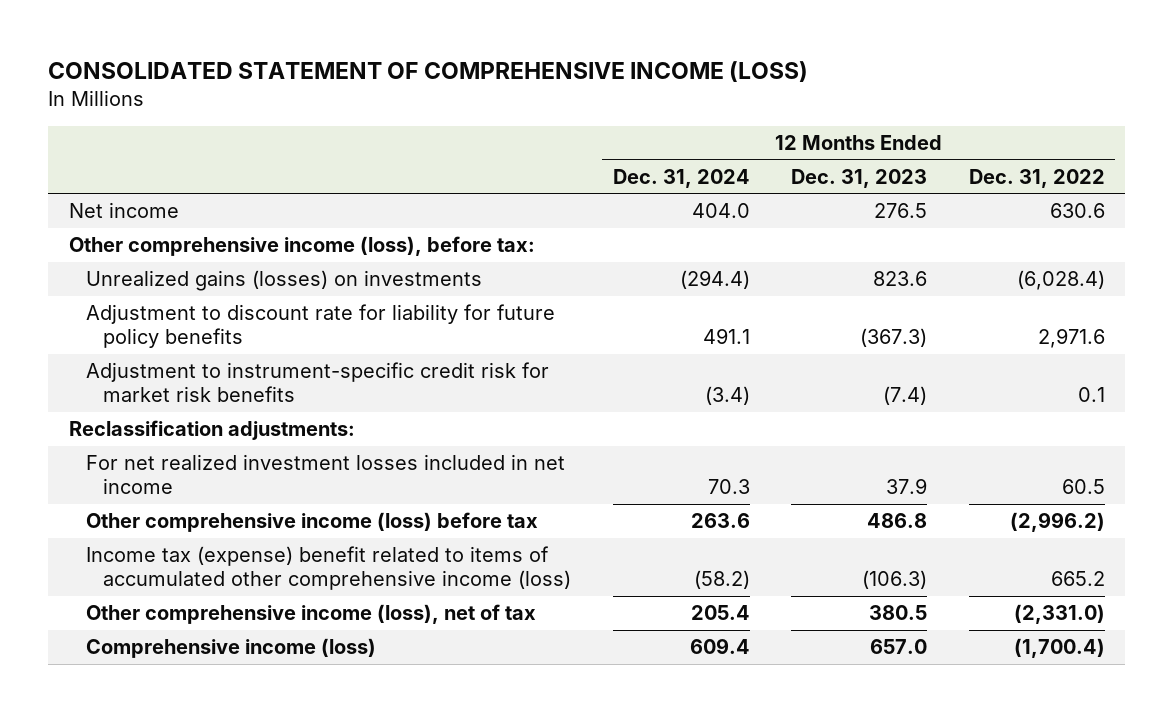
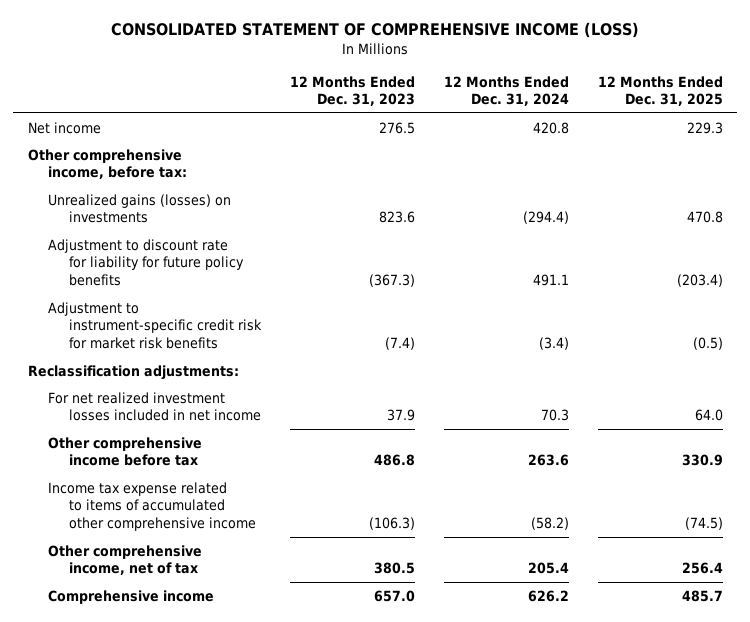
- | 12 Months Ended Dec. 31, 2024 | 12 Months Ended Dec. 31, 2023 | 12 Months Ended Dec. 31, 2022
+ | 12 Months Ended Dec. 31, 2023 | 12 Months Ended Dec. 31, 2024 | 12 Months Ended Dec. 31, 2025
- Net income | 404.0 | 276.5 | 630.6
- Other comprehensive income (loss), before tax:
+ Net income | 276.5 | 420.8 | 229.3
+ Other comprehensive income, before tax:
- Other comprehensive income (loss) before tax | 263.6 | 486.8 | (2,996.2)
- Income tax (expense) benefit related to items of accumulated other comprehensive income (loss) | (58.2) | (106.3) | 665.2
- Other comprehensive income (loss), net of tax | 205.4 | 380.5 | (2,331.0)
- Comprehensive income (loss) | 609.4 | 657.0 | (1,700.4)
+ Other comprehensive income before tax | 486.8 | 263.6 | 330.9
+ Income tax expense related to items of accumulated other comprehensive income | (106.3) | (58.2) | (74.5)
+ Other comprehensive income, net of tax | 380.5 | 205.4 | 256.4
+ Comprehensive income | 657.0 | 626.2 | 485.7

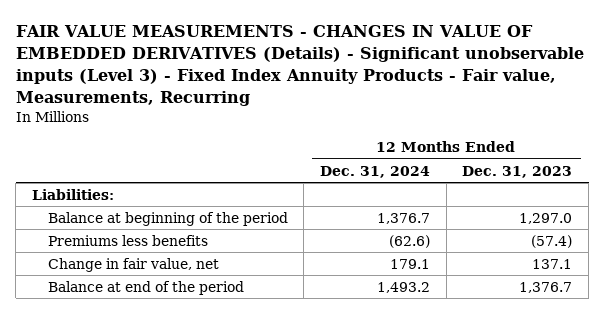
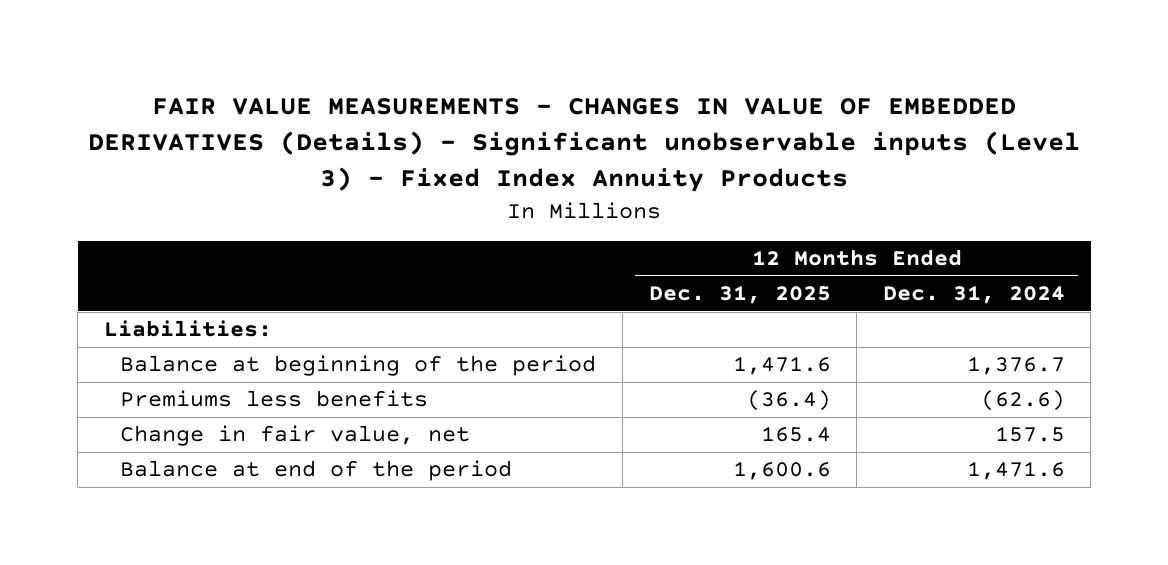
- FAIR VALUE MEASUREMENTS - CHANGES IN VALUE OF EMBEDDED DERIVATIVES (Details) - Significant unobservable inputs (Level 3) - Fixed Index Annuity Products - Fair value, Measurements, Recurring
+ FAIR VALUE MEASUREMENTS - CHANGES IN VALUE OF EMBEDDED DERIVATIVES (Details) - Significant unobservable inputs (Level 3) - Fixed Index Annuity Products
- | 12 Months Ended Dec. 31, 2024 | 12 Months Ended Dec. 31, 2023
+ | 12 Months Ended Dec. 31, 2025 | 12 Months Ended Dec. 31, 2024
- Change in fair value, net | 179.1 | 137.1
- Balance at end of the period | 1,493.2 | 1,376.7
+ Change in fair value, net | 165.4 | 157.5
+ Balance at end of the period | 1,600.6 | 1,471.6

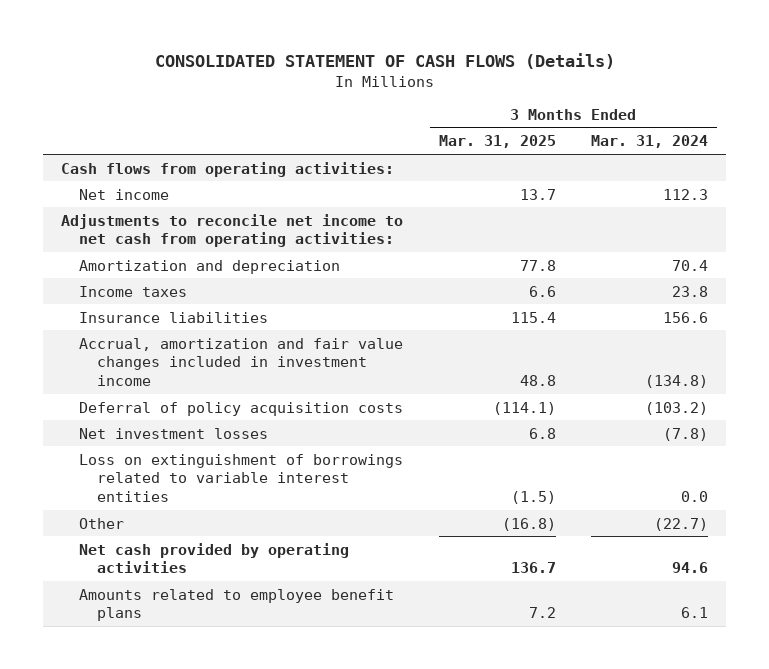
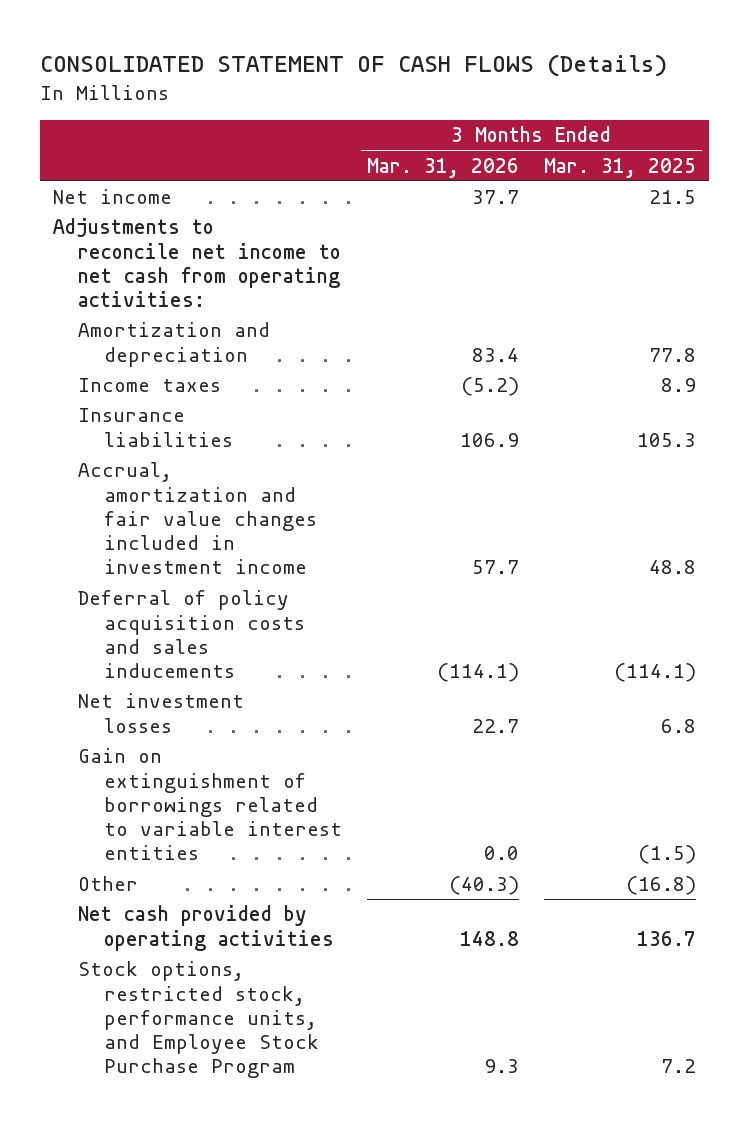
- | 3 Months Ended Mar. 31, 2025 | 3 Months Ended Mar. 31, 2024
+ | 3 Months Ended Mar. 31, 2026 | 3 Months Ended Mar. 31, 2025
- Cash flows from operating activities:
- Net income | 13.7 | 112.3
+ Net income | 37.7 | 21.5
- Income taxes | 6.6 | 23.8
- Insurance liabilities | 115.4 | 156.6
+ Income taxes | (5.2) | 8.9
+ Insurance liabilities | 106.9 | 105.3
- Deferral of policy acquisition costs | (114.1) | (103.2)
+ Deferral of policy acquisition costs and sales inducements | (114.1) | (114.1)
- Loss on extinguishment of borrowings related to variable interest entities | (1.5) | 0.0
+ Gain on extinguishment of borrowings related to variable interest entities | 0.0 | (1.5)
- Amounts related to employee benefit plans | 7.2 | 6.1
+ Stock options, restricted stock, performance units, and Employee Stock Purchase Program | 9.3 | 7.2

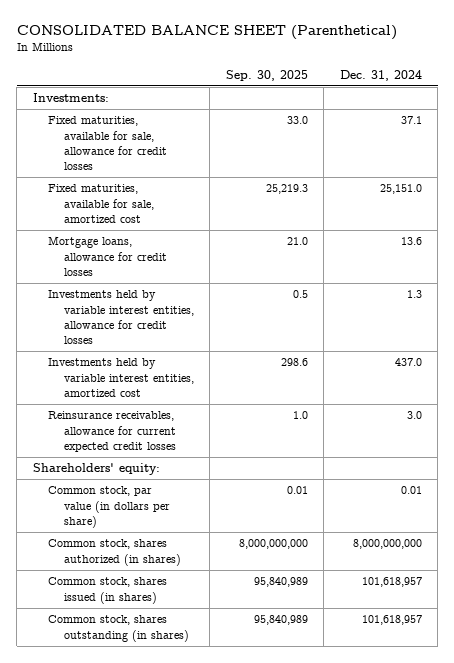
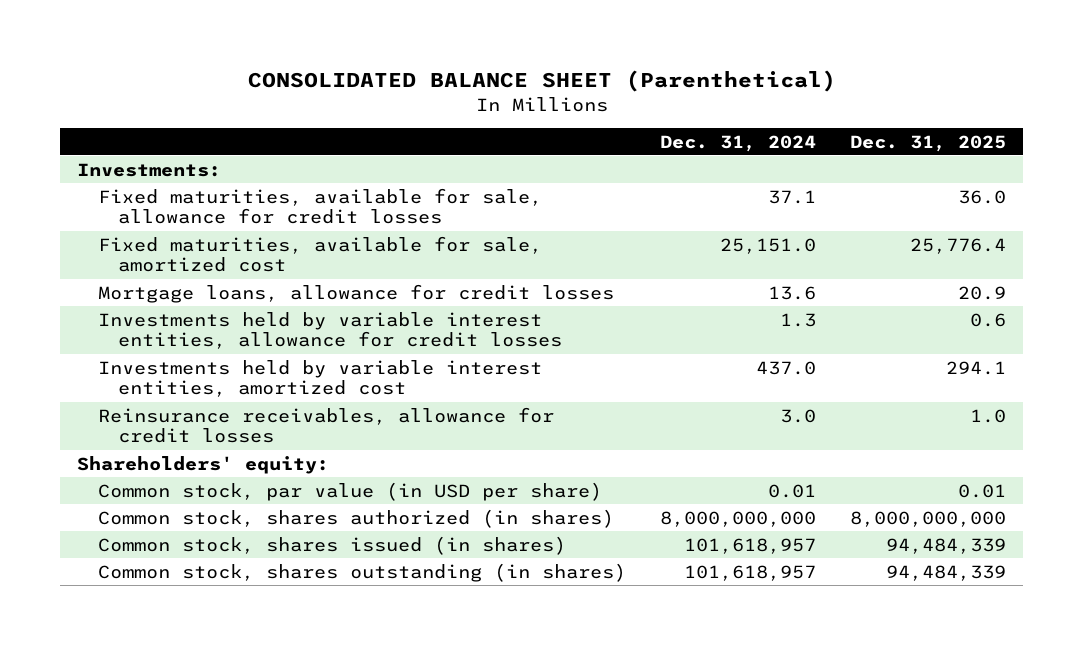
- | Sep. 30, 2025 | Dec. 31, 2024
+ | Dec. 31, 2024 | Dec. 31, 2025
- Reinsurance receivables, allowance for current expected credit losses | 1.0 | 3.0
+ Reinsurance receivables, allowance for credit losses | 3.0 | 1.0
- Common stock, par value (in dollars per share) | 0.01 | 0.01
+ Common stock, par value (in USD per share) | 0.01 | 0.01

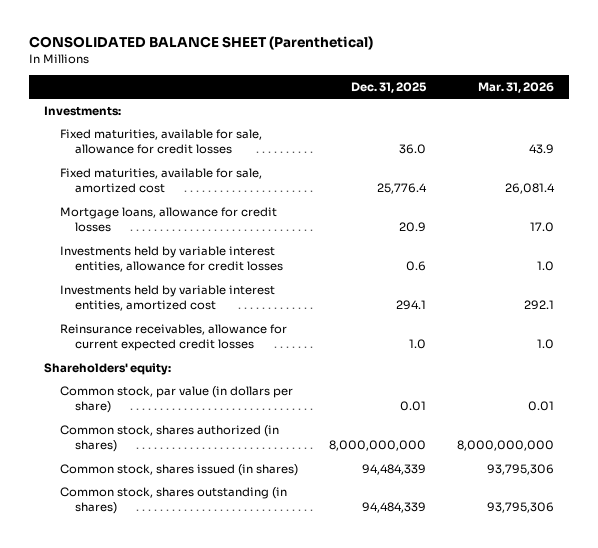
- | Dec. 31, 2024 | Dec. 31, 2025
+ | Dec. 31, 2025 | Mar. 31, 2026
- Reinsurance receivables, allowance for credit losses | 3.0 | 1.0
+ Reinsurance receivables, allowance for current expected credit losses | 1.0 | 1.0
- Common stock, par value (in USD per share) | 0.01 | 0.01
+ Common stock, par value (in dollars per share) | 0.01 | 0.01

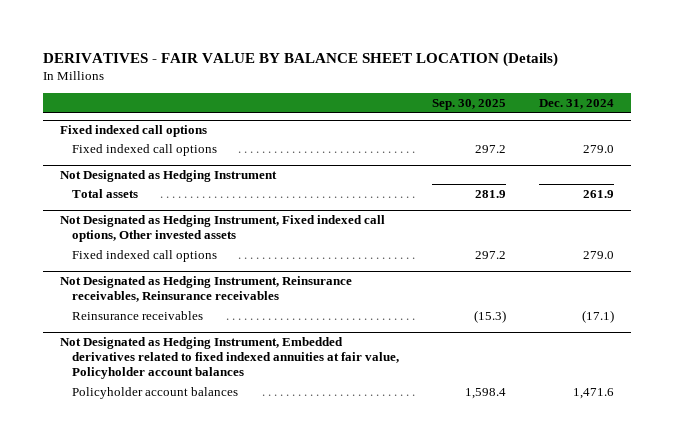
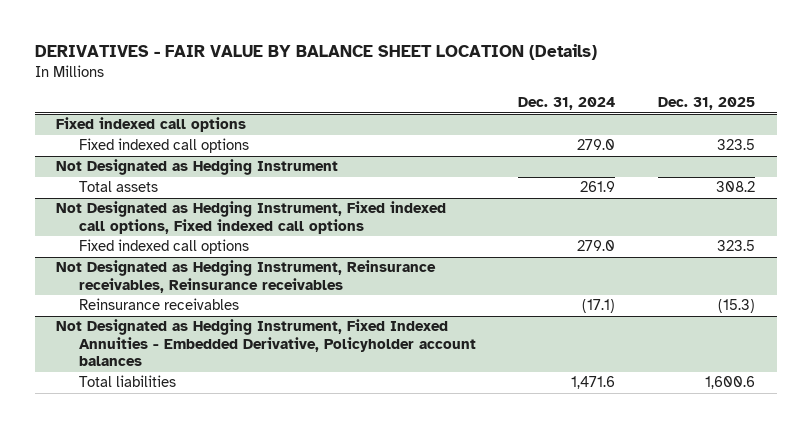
- | Sep. 30, 2025 | Dec. 31, 2024
+ | Dec. 31, 2024 | Dec. 31, 2025
- Not Designated as Hedging Instrument, Fixed indexed call options, Other invested assets
+ Not Designated as Hedging Instrument, Fixed indexed call options, Fixed indexed call options
- Not Designated as Hedging Instrument, Embedded derivatives related to fixed indexed annuities at fair value, Policyholder account balances
- Policyholder account balances | 1,598.4 | 1,471.6
+ Not Designated as Hedging Instrument, Fixed Indexed Annuities - Embedded Derivative, Policyholder account balances
+ Total liabilities | 1,471.6 | 1,600.6

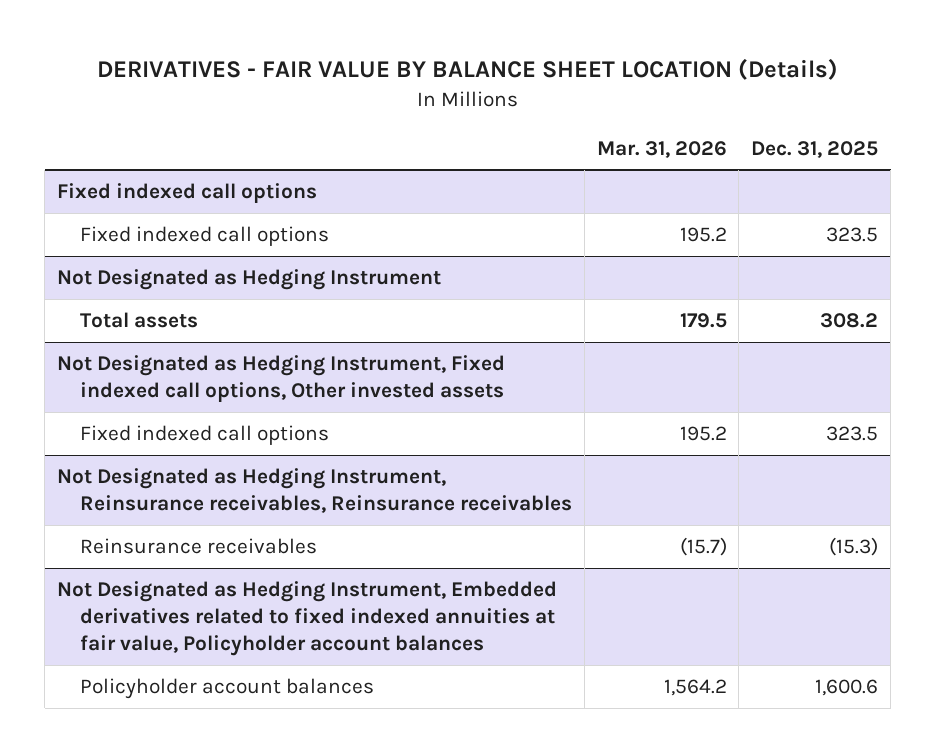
- | Dec. 31, 2024 | Dec. 31, 2025
+ | Mar. 31, 2026 | Dec. 31, 2025
- Not Designated as Hedging Instrument, Fixed indexed call options, Fixed indexed call options
+ Not Designated as Hedging Instrument, Fixed indexed call options, Other invested assets
- Not Designated as Hedging Instrument, Fixed Indexed Annuities - Embedded Derivative, Policyholder account balances
- Total liabilities | 1,471.6 | 1,600.6
+ Not Designated as Hedging Instrument, Embedded derivatives related to fixed indexed annuities at fair value, Policyholder account balances
+ Policyholder account balances | 1,564.2 | 1,600.6

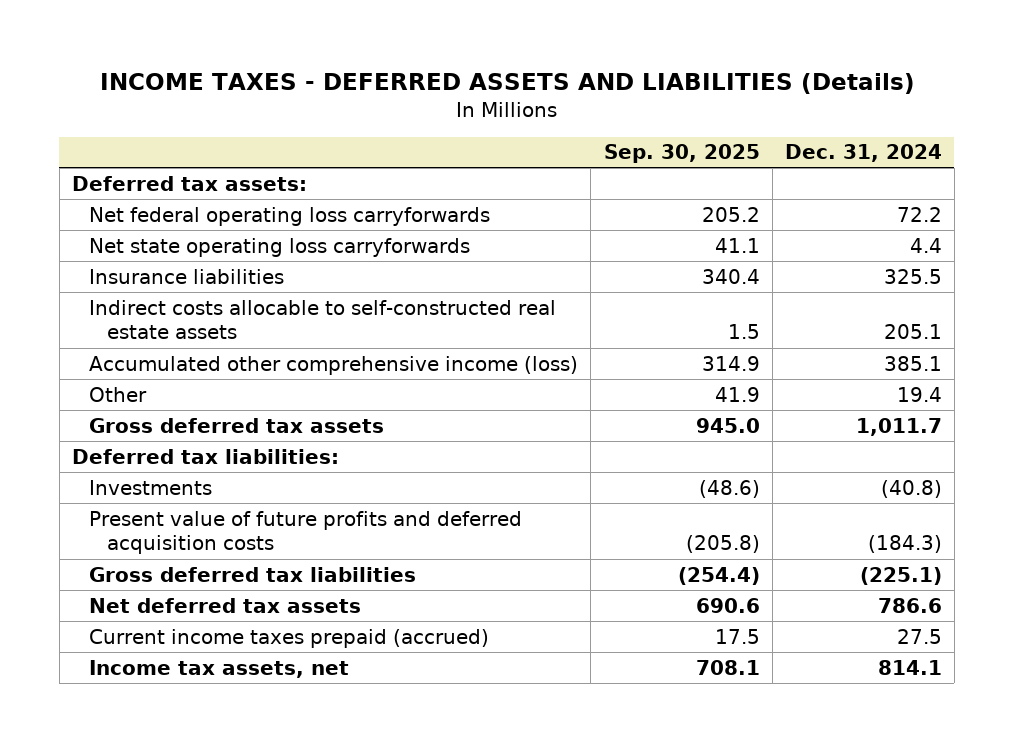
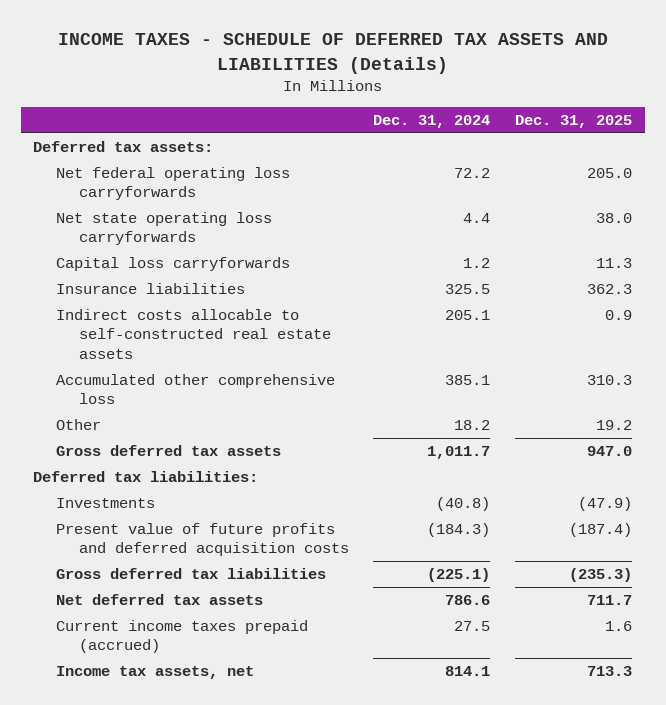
- INCOME TAXES - DEFERRED ASSETS AND LIABILITIES (Details)
+ INCOME TAXES - SCHEDULE OF DEFERRED TAX ASSETS AND LIABILITIES (Details)
- | Sep. 30, 2025 | Dec. 31, 2024
+ | Dec. 31, 2024 | Dec. 31, 2025
+ Capital loss carryforwards | 1.2 | 11.3
- Accumulated other comprehensive income (loss) | 314.9 | 385.1
- Other | 41.9 | 19.4
+ Accumulated other comprehensive loss | 385.1 | 310.3
+ Other | 18.2 | 19.2

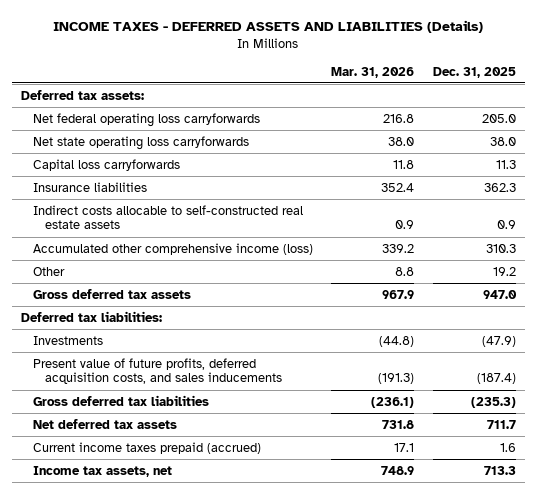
- INCOME TAXES - SCHEDULE OF DEFERRED TAX ASSETS AND LIABILITIES (Details)
+ INCOME TAXES - DEFERRED ASSETS AND LIABILITIES (Details)
- | Dec. 31, 2024 | Dec. 31, 2025
+ | Mar. 31, 2026 | Dec. 31, 2025
- Accumulated other comprehensive loss | 385.1 | 310.3
+ Accumulated other comprehensive income (loss) | 339.2 | 310.3
- Present value of future profits and deferred acquisition costs | (184.3) | (187.4)
+ Present value of future profits, deferred acquisition costs, and sales inducements | (191.3) | (187.4)

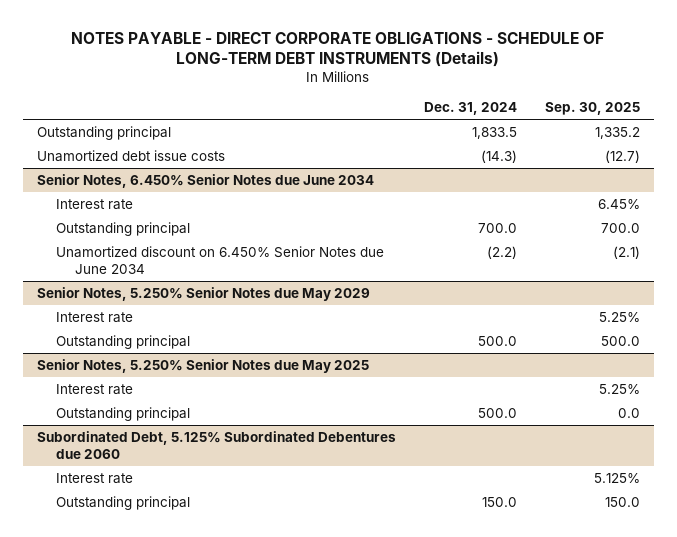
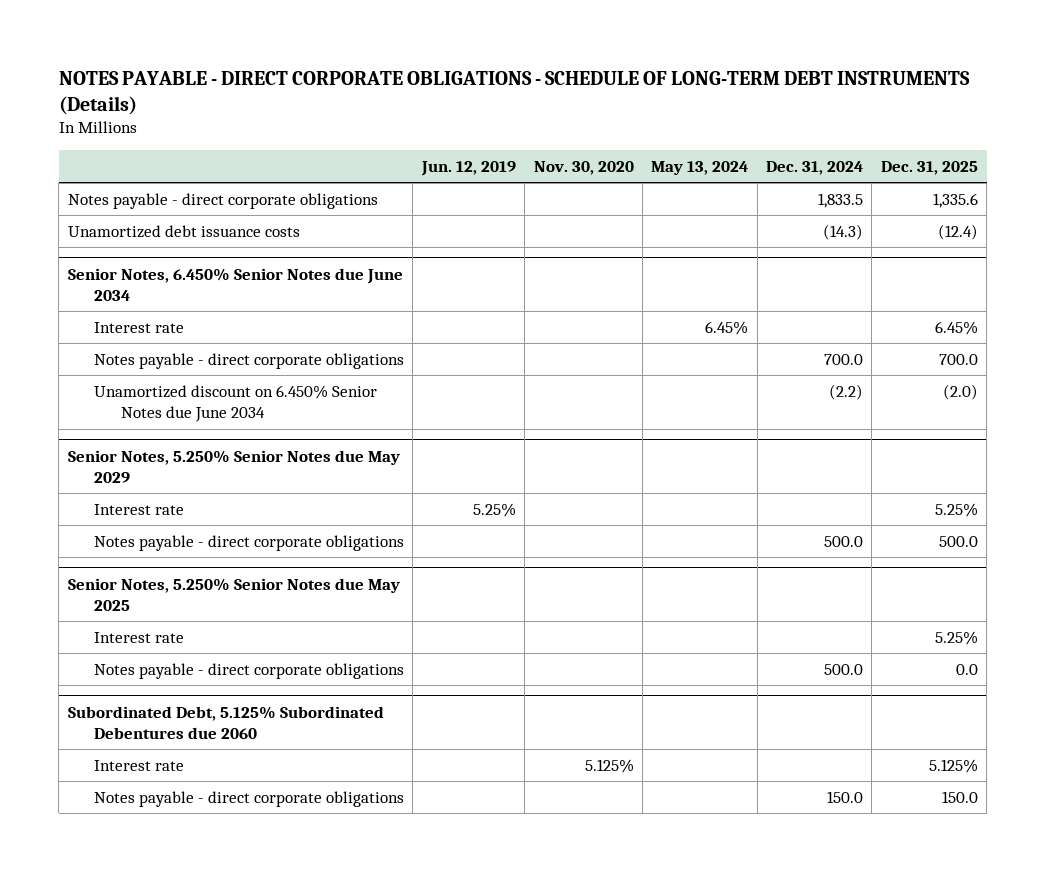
- | Dec. 31, 2024 | Sep. 30, 2025
+ | Jun. 12, 2019 | Nov. 30, 2020 | May 13, 2024 | Dec. 31, 2024 | Dec. 31, 2025
- Outstanding principal | 1,833.5 | 1,335.2
- Unamortized debt issue costs | (14.3) | (12.7)
+ Notes payable - direct corporate obligations | | | | 1,833.5 | 1,335.6
+ Unamortized debt issuance costs | | | | (14.3) | (12.4)
@ Senior Notes, 6.450% Senior Notes due June 2034
- Outstanding principal | 700.0 | 700.0
+ Notes payable - direct corporate obligations | | | | 700.0 | 700.0
@ Senior Notes, 5.250% Senior Notes due May 2029
- Outstanding principal | 500.0 | 500.0
+ Notes payable - direct corporate obligations | | | | 500.0 | 500.0
@ Senior Notes, 5.250% Senior Notes due May 2025
- Outstanding principal | 500.0 | 0.0
+ Notes payable - direct corporate obligations | | | | 500.0 | 0.0
@ Subordinated Debt, 5.125% Subordinated Debentures due 2060
- Outstanding principal | 150.0 | 150.0
+ Notes payable - direct corporate obligations | | | | 150.0 | 150.0

